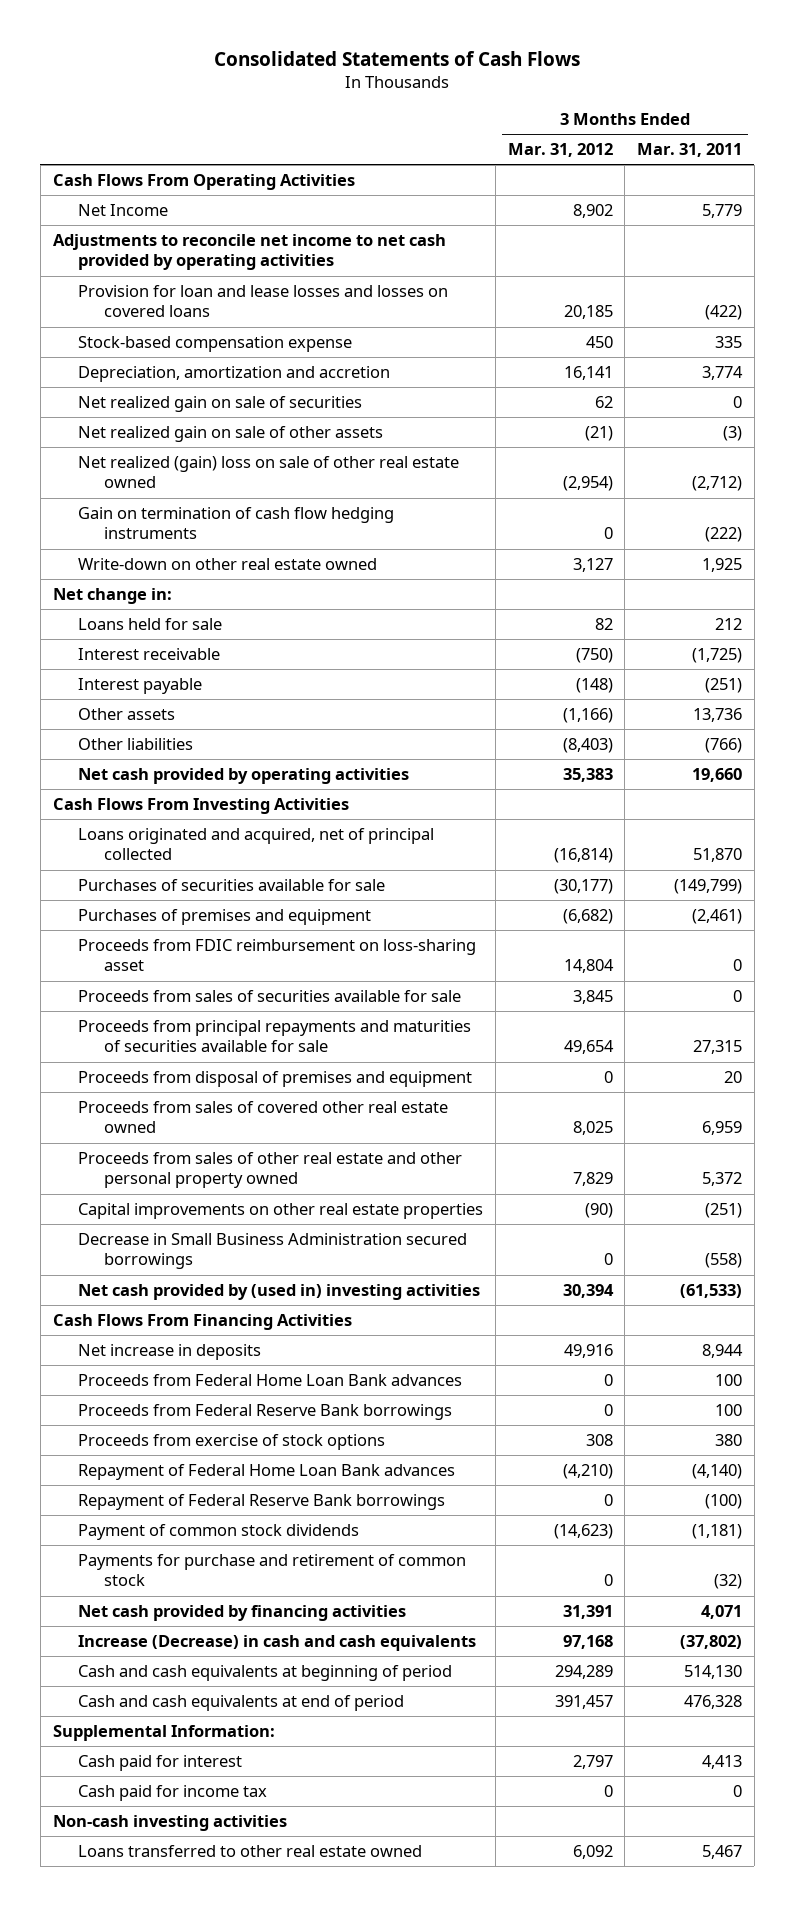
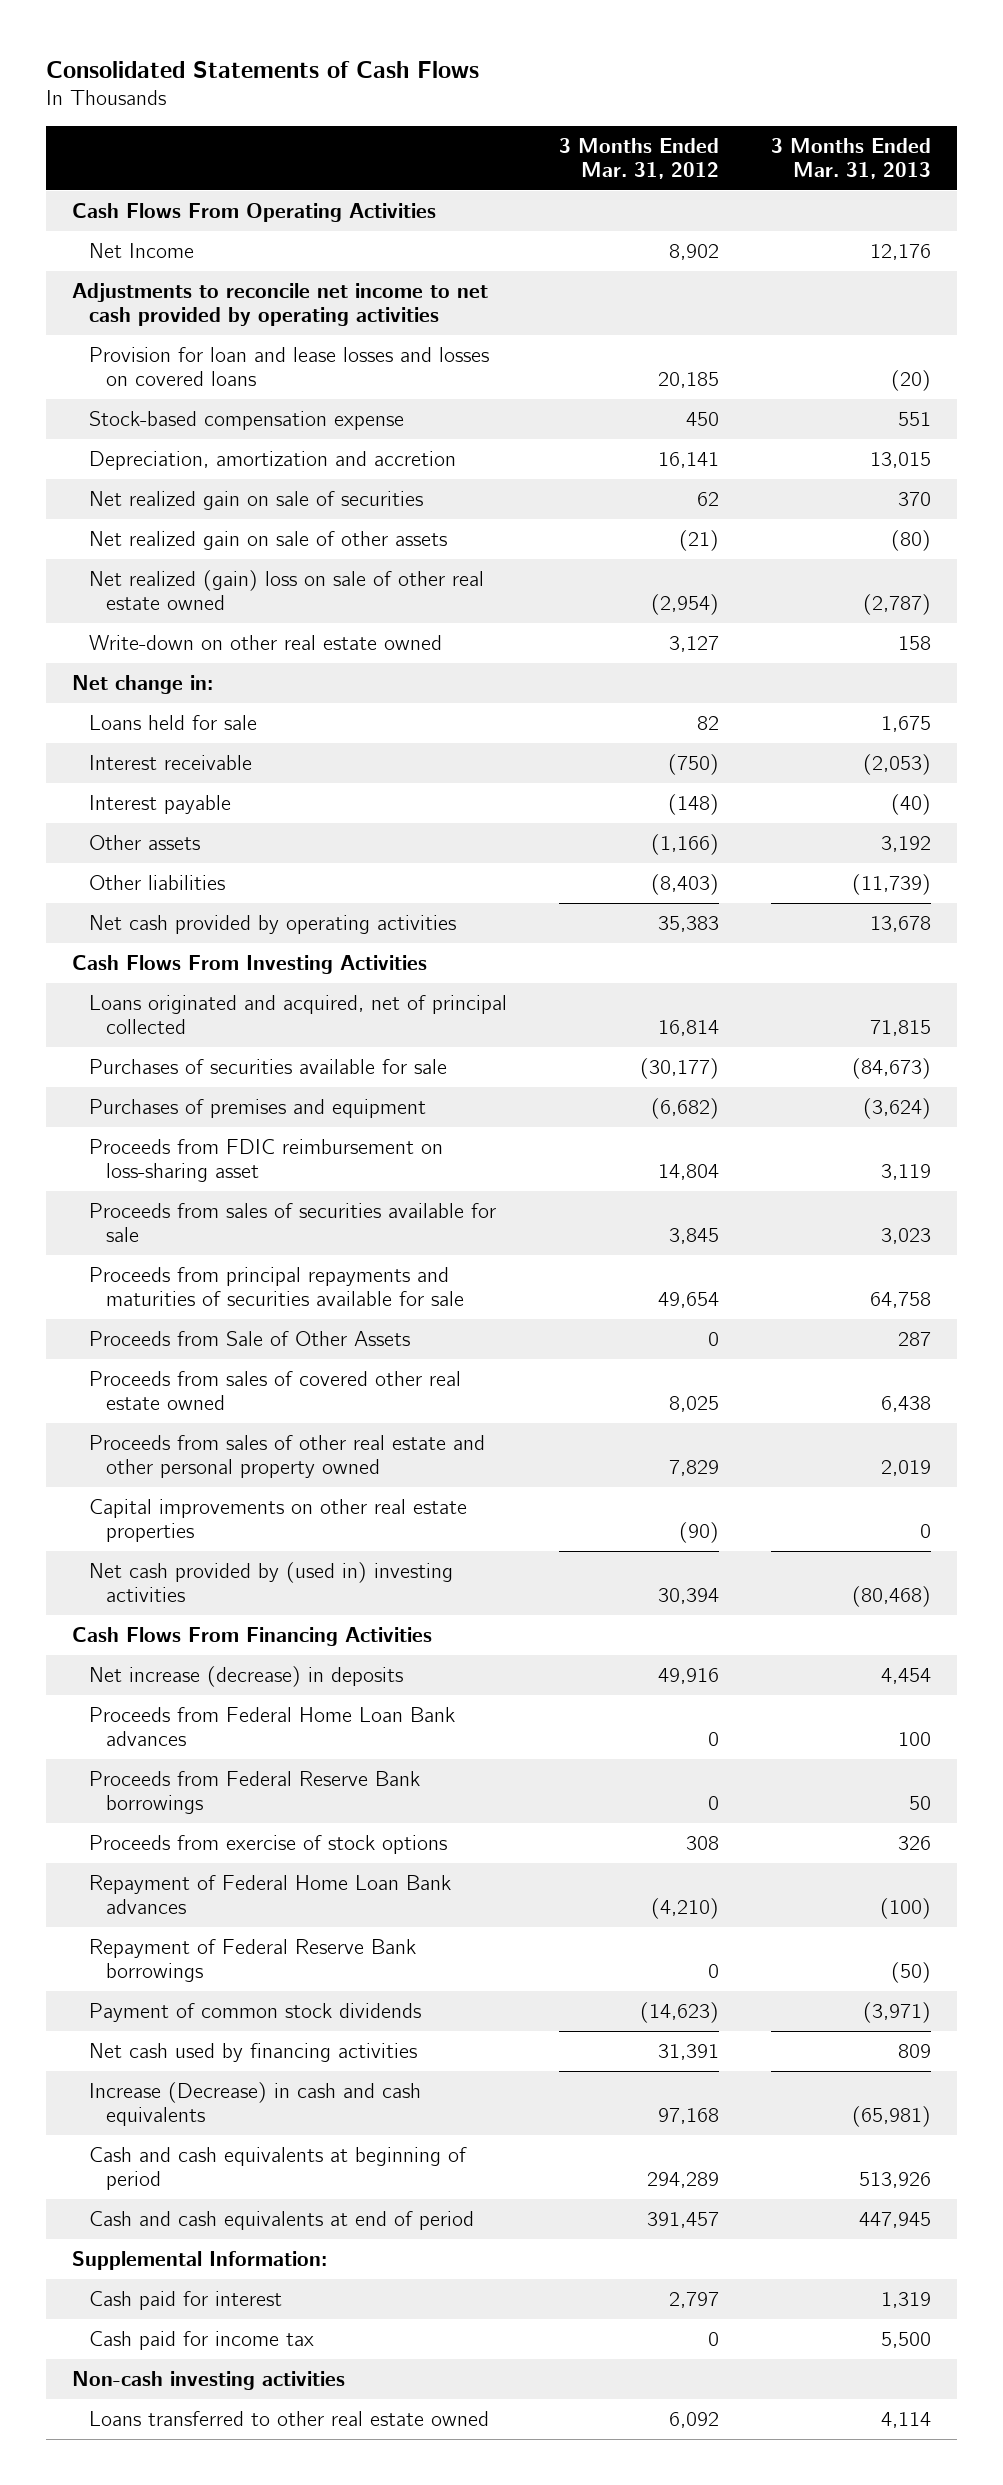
- | 3 Months Ended Mar. 31, 2012 | 3 Months Ended Mar. 31, 2011
+ | 3 Months Ended Mar. 31, 2012 | 3 Months Ended Mar. 31, 2013
- Gain on termination of cash flow hedging instruments | 0 | (222)
- Loans originated and acquired, net of principal collected | (16,814) | 51,870
+ Loans originated and acquired, net of principal collected | 16,814 | 71,815
- Proceeds from disposal of premises and equipment | 0 | 20
+ Proceeds from Sale of Other Assets | 0 | 287
- Decrease in Small Business Administration secured borrowings | 0 | (558)
- Net increase in deposits | 49,916 | 8,944
+ Net increase (decrease) in deposits | 49,916 | 4,454
- Payments for purchase and retirement of common stock | 0 | (32)
- Net cash provided by financing activities | 31,391 | 4,071
+ Net cash used by financing activities | 31,391 | 809

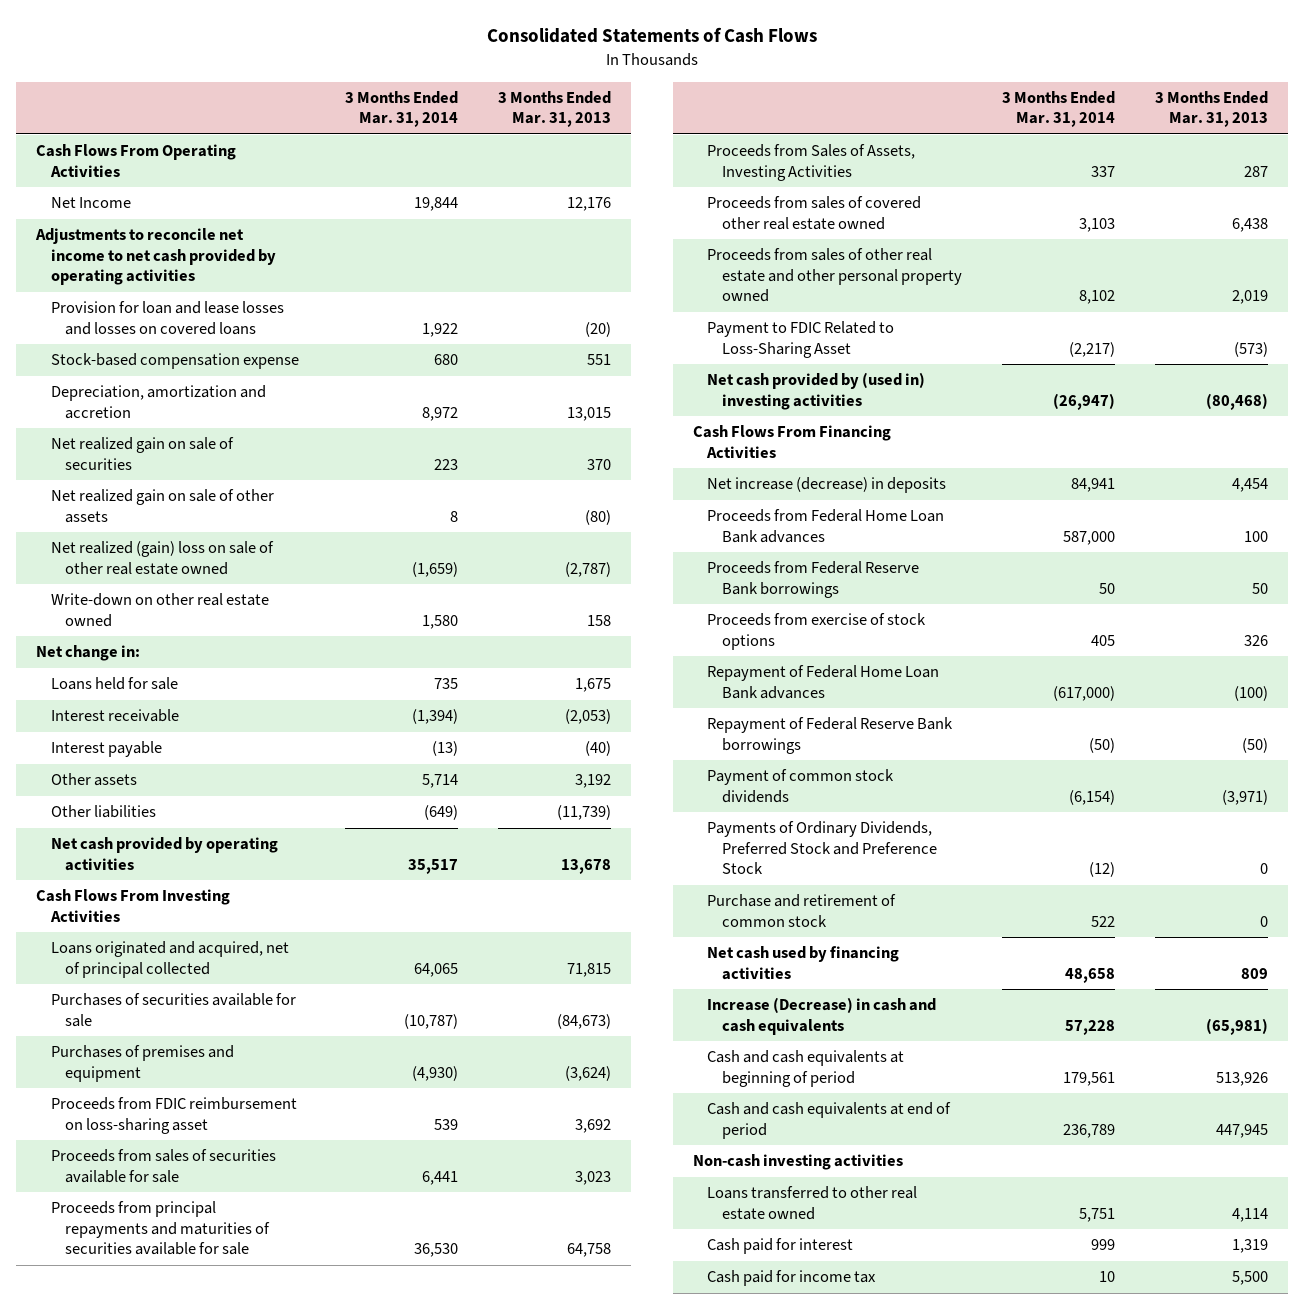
- | 3 Months Ended Mar. 31, 2012 | 3 Months Ended Mar. 31, 2013
+ | 3 Months Ended Mar. 31, 2014 | 3 Months Ended Mar. 31, 2013
- Proceeds from FDIC reimbursement on loss-sharing asset | 14,804 | 3,119
+ Proceeds from FDIC reimbursement on loss-sharing asset | 539 | 3,692
- Proceeds from Sale of Other Assets | 0 | 287
+ Proceeds from Sales of Assets, Investing Activities | 337 | 287
- Capital improvements on other real estate properties | (90) | 0
+ Payment to FDIC Related to Loss-Sharing Asset | (2,217) | (573)
+ Payments of Ordinary Dividends, Preferred Stock and Preference Stock | (12) | 0
+ Purchase and retirement of common stock | 522 | 0
- Supplemental Information:
moved down: Cash paid for interest | 999 | 1,319
moved down: Cash paid for income tax | 10 | 5,500

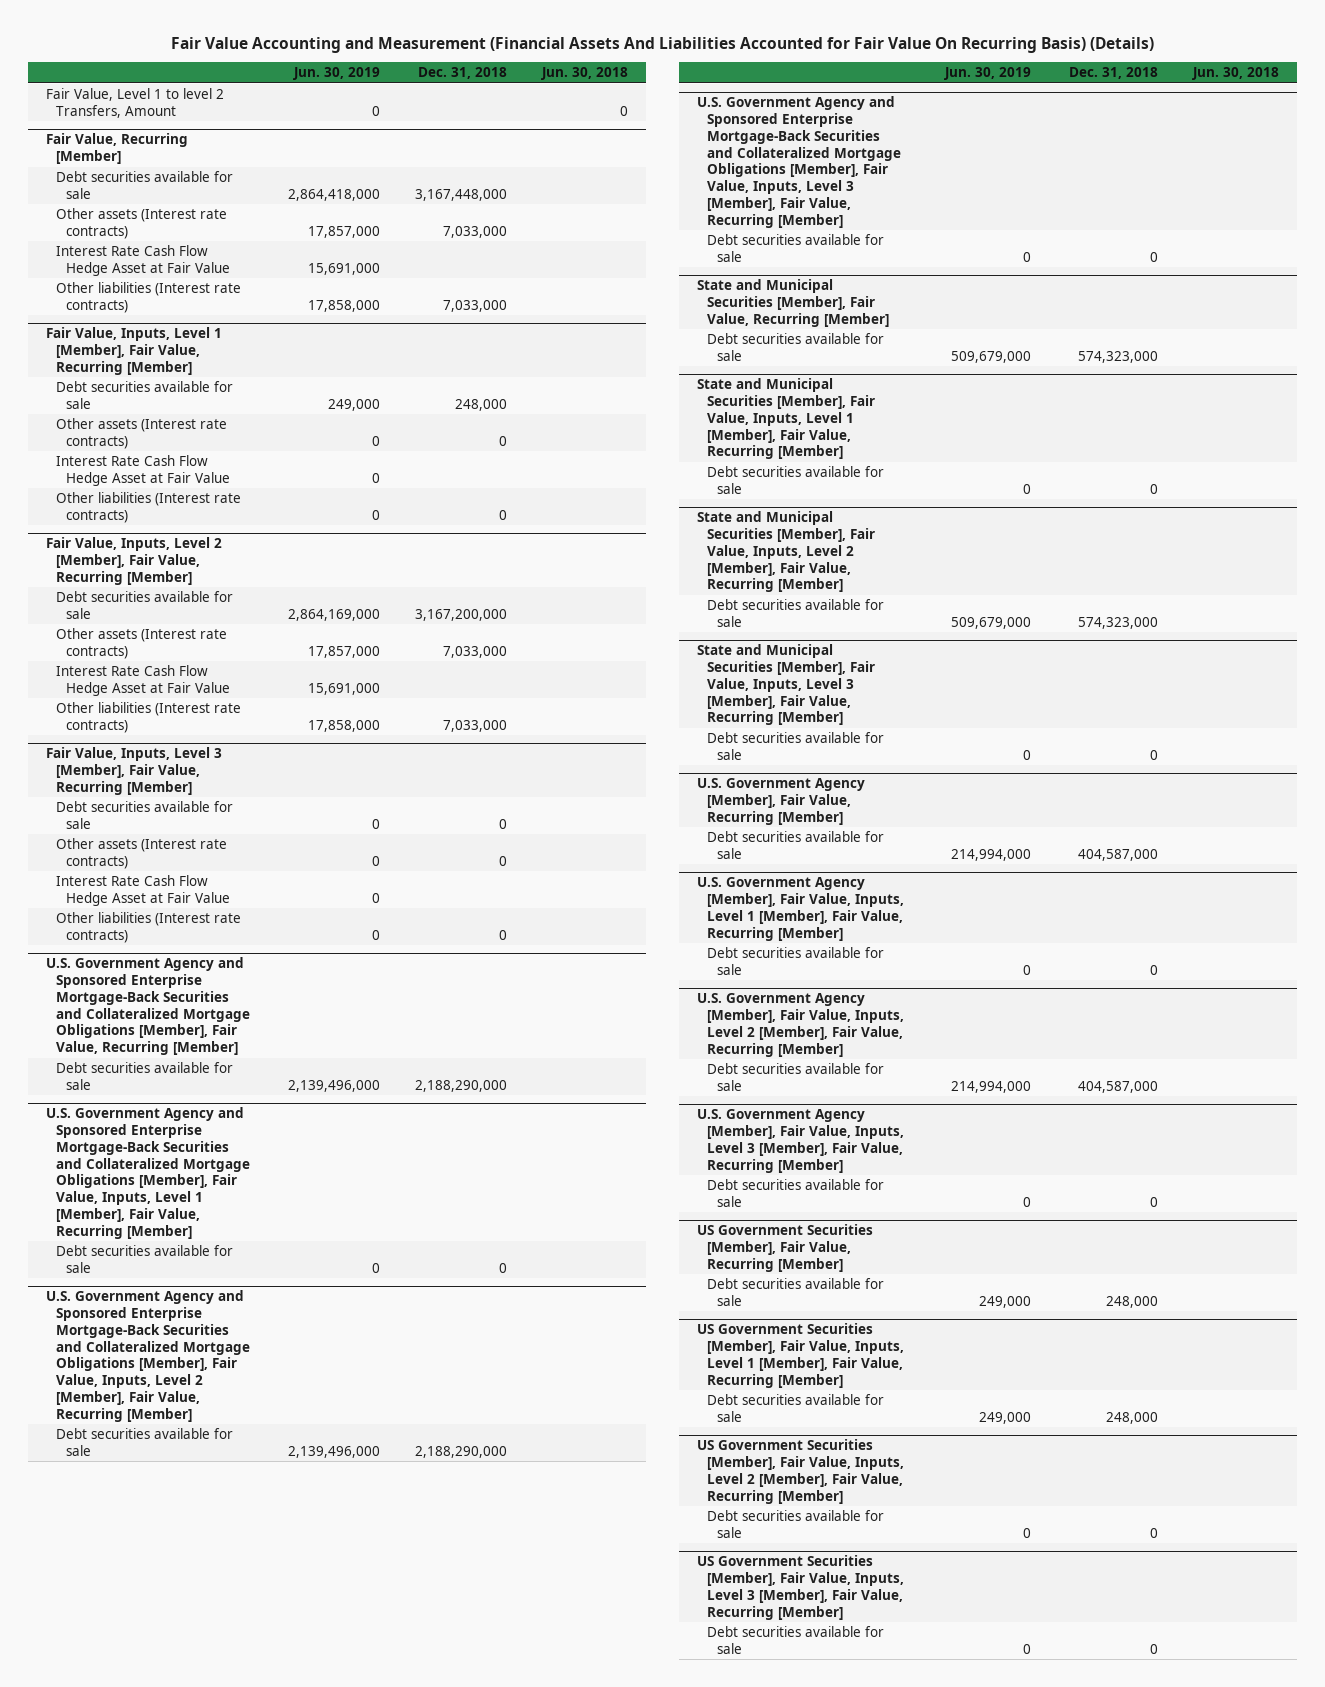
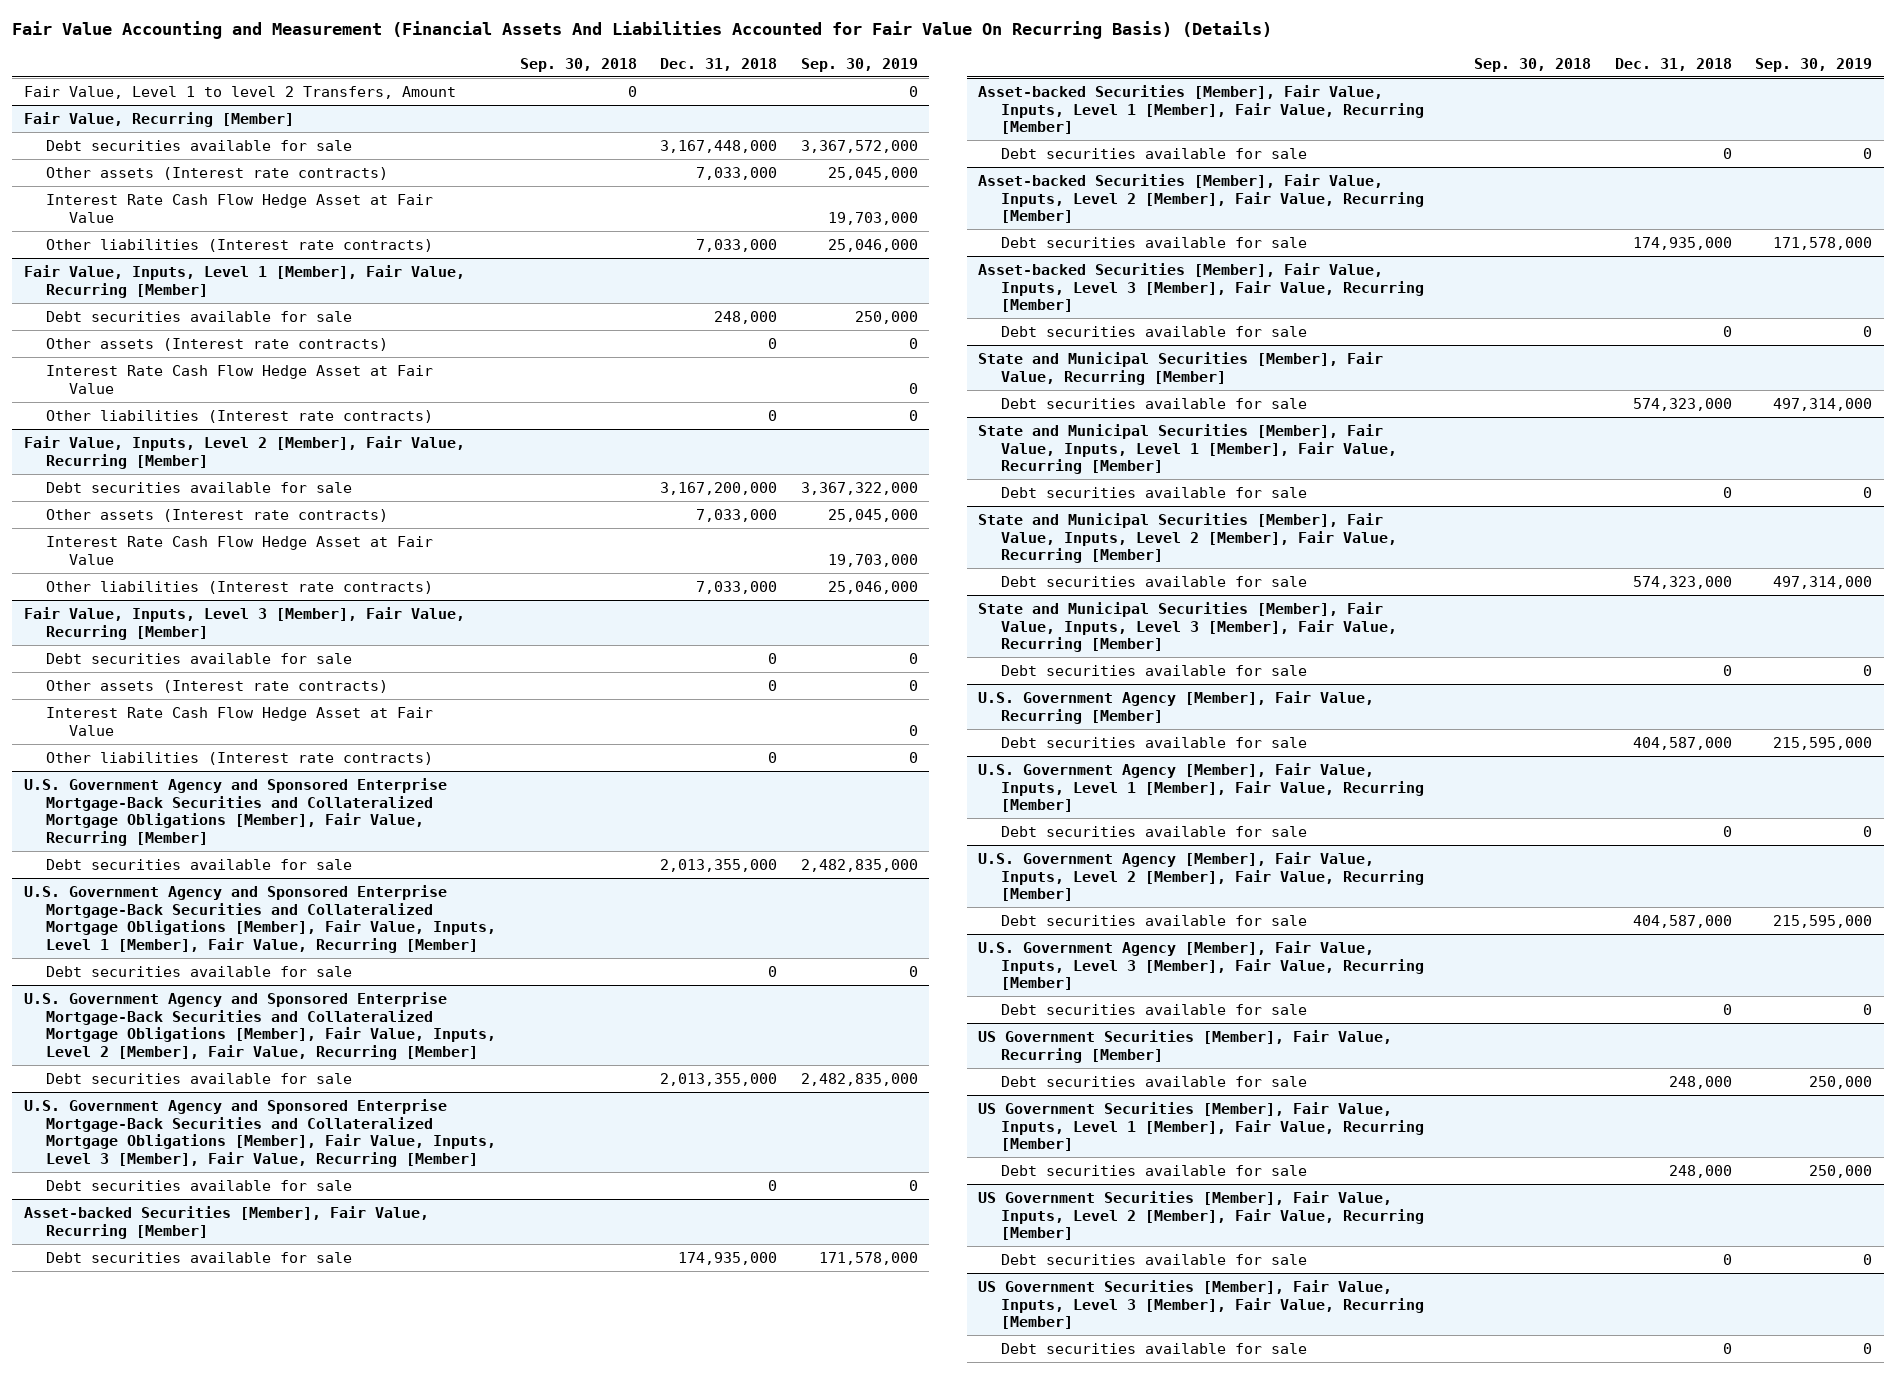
- | Jun. 30, 2019 | Dec. 31, 2018 | Jun. 30, 2018
+ | Sep. 30, 2018 | Dec. 31, 2018 | Sep. 30, 2019
@ U.S. Government Agency and Sponsored Enterprise Mortgage-Back Securities and Collateralized Mortgage Obligations [Member], Fair Value, Recurring [Member]
- Debt securities available for sale | 2,139,496,000 | 2,188,290,000 |
+ Debt securities available for sale | | 2,013,355,000 | 2,482,835,000
@ U.S. Government Agency and Sponsored Enterprise Mortgage-Back Securities and Collateralized Mortgage Obligations [Member], Fair Value, Inputs, Level 2 [Member], Fair Value, Recurring [Member]
- Debt securities available for sale | 2,139,496,000 | 2,188,290,000 |
+ Debt securities available for sale | | 2,013,355,000 | 2,482,835,000
+ Asset-backed Securities [Member], Fair Value, Recurring [Member]
+ Debt securities available for sale | | 174,935,000 | 171,578,000
+ Asset-backed Securities [Member], Fair Value, Inputs, Level 1 [Member], Fair Value, Recurring [Member]
+ Debt securities available for sale | | 0 | 0
+ Asset-backed Securities [Member], Fair Value, Inputs, Level 2 [Member], Fair Value, Recurring [Member]
+ Debt securities available for sale | | 174,935,000 | 171,578,000
+ Asset-backed Securities [Member], Fair Value, Inputs, Level 3 [Member], Fair Value, Recurring [Member]
+ Debt securities available for sale | | 0 | 0

